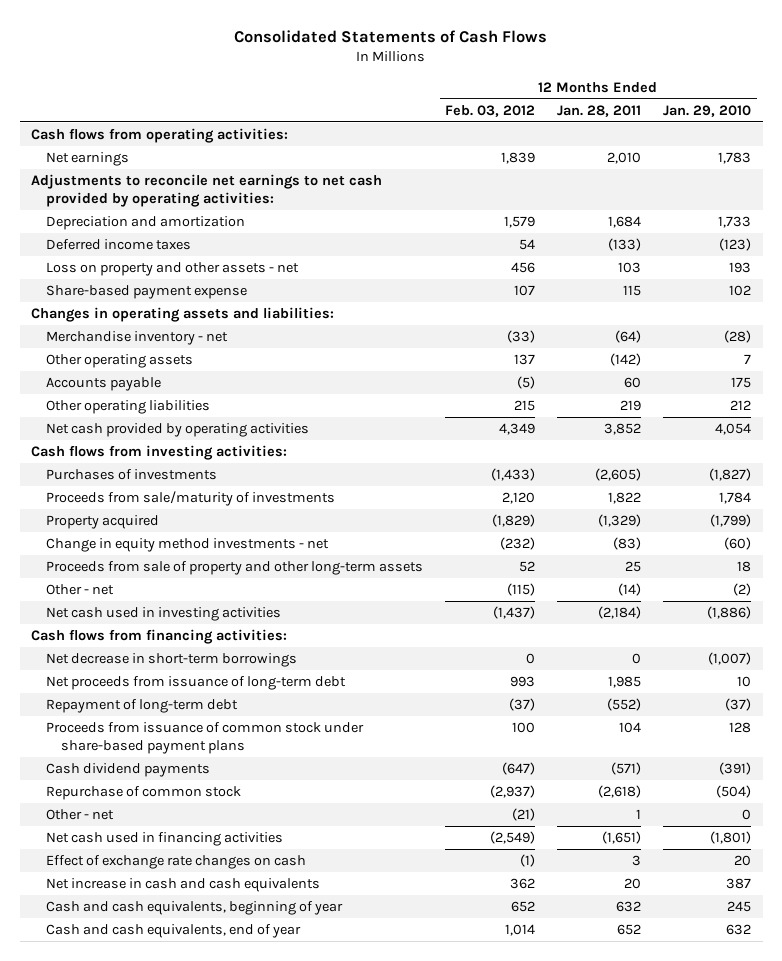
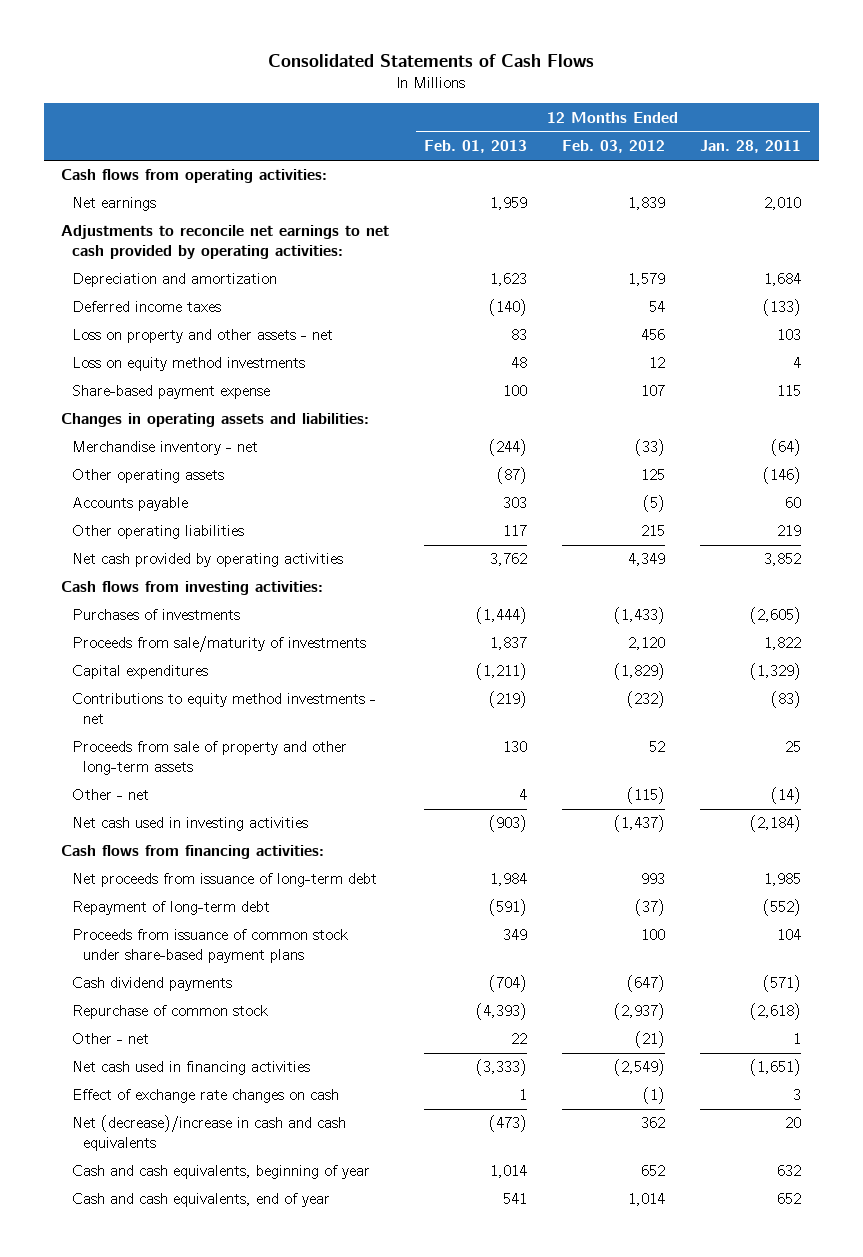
- | 12 Months Ended Feb. 03, 2012 | 12 Months Ended Jan. 28, 2011 | 12 Months Ended Jan. 29, 2010
+ | 12 Months Ended Feb. 01, 2013 | 12 Months Ended Feb. 03, 2012 | 12 Months Ended Jan. 28, 2011
+ Loss on equity method investments | 48 | 12 | 4
- Other operating assets | 137 | (142) | 7
+ Other operating assets | (87) | 125 | (146)
- Property acquired | (1,829) | (1,329) | (1,799)
- Change in equity method investments - net | (232) | (83) | (60)
+ Capital expenditures | (1,211) | (1,829) | (1,329)
+ Contributions to equity method investments - net | (219) | (232) | (83)
- Net decrease in short-term borrowings | 0 | 0 | (1,007)
- Net increase in cash and cash equivalents | 362 | 20 | 387
+ Net (decrease)/increase in cash and cash equivalents | (473) | 362 | 20

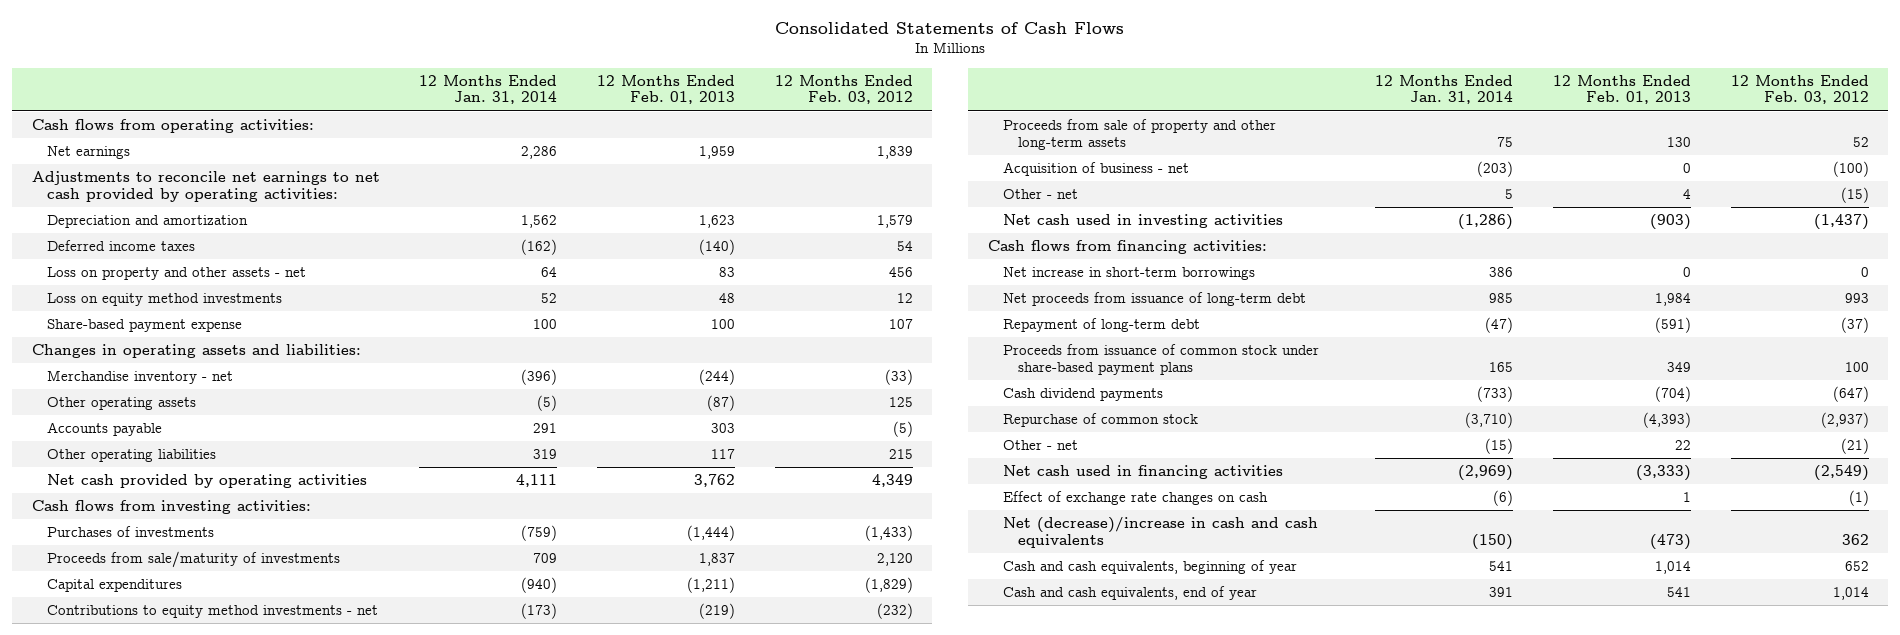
- | 12 Months Ended Feb. 01, 2013 | 12 Months Ended Feb. 03, 2012 | 12 Months Ended Jan. 28, 2011
+ | 12 Months Ended Jan. 31, 2014 | 12 Months Ended Feb. 01, 2013 | 12 Months Ended Feb. 03, 2012
- Other - net | 4 | (115) | (14)
+ Acquisition of business - net | (203) | 0 | (100)
+ Other - net | 5 | 4 | (15)
+ Net increase in short-term borrowings | 386 | 0 | 0

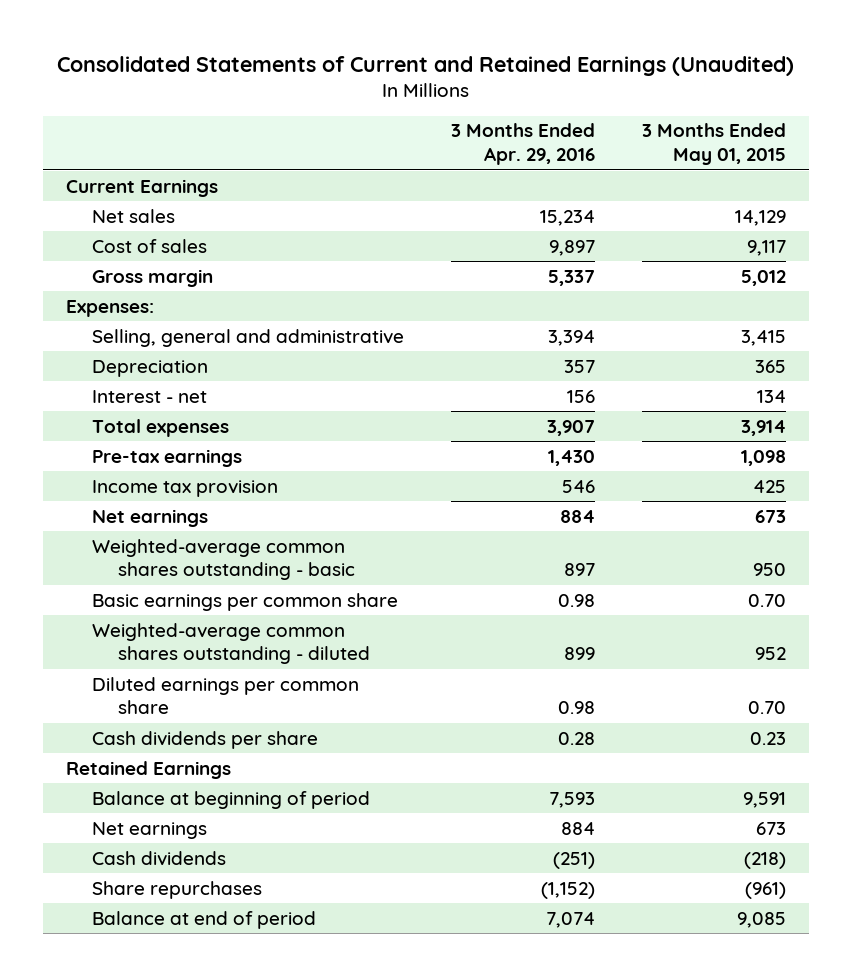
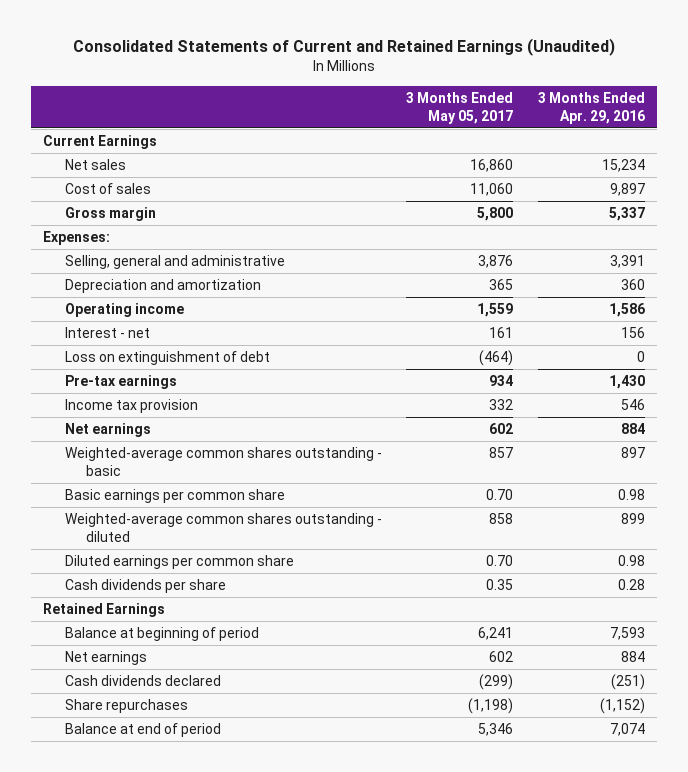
- | 3 Months Ended Apr. 29, 2016 | 3 Months Ended May 01, 2015
+ | 3 Months Ended May 05, 2017 | 3 Months Ended Apr. 29, 2016
- Selling, general and administrative | 3,394 | 3,415
- Depreciation | 357 | 365
+ Selling, general and administrative | 3,876 | 3,391
+ Depreciation and amortization | 365 | 360
+ Operating income | 1,559 | 1,586
- Total expenses | 3,907 | 3,914
+ Loss on extinguishment of debt | (464) | 0
- Cash dividends | (251) | (218)
+ Cash dividends declared | (299) | (251)

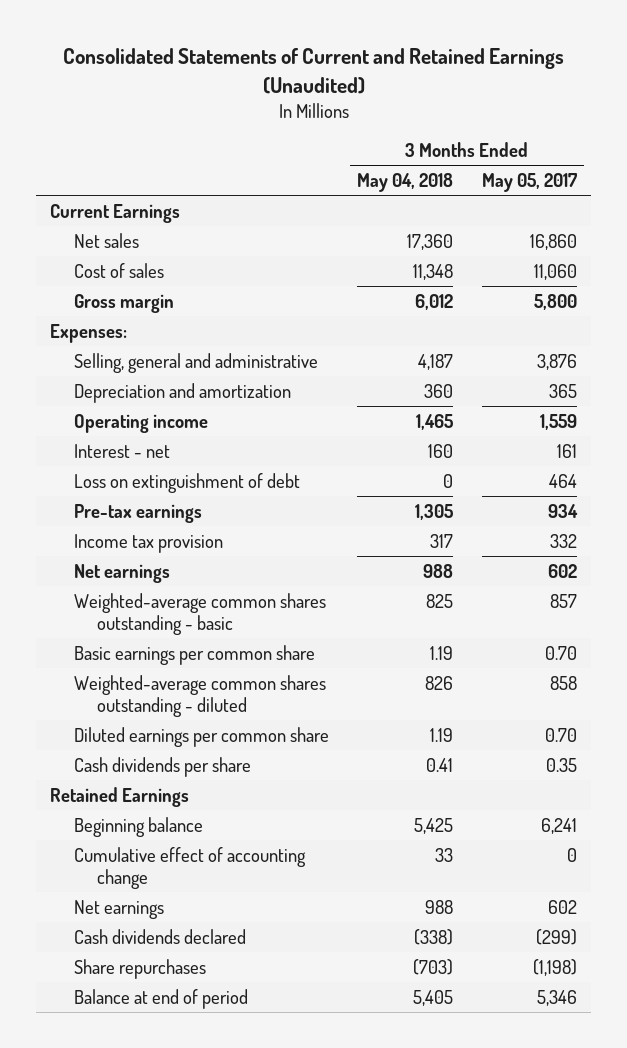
- | 3 Months Ended May 05, 2017 | 3 Months Ended Apr. 29, 2016
+ | 3 Months Ended May 04, 2018 | 3 Months Ended May 05, 2017
- Loss on extinguishment of debt | (464) | 0
+ Loss on extinguishment of debt | 0 | 464
- Balance at beginning of period | 6,241 | 7,593
+ Beginning balance | 5,425 | 6,241
+ Cumulative effect of accounting change | 33 | 0

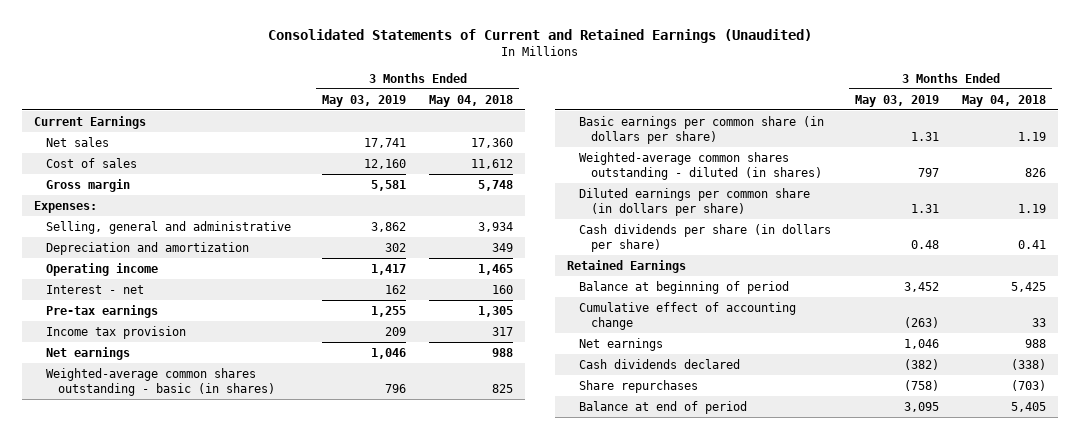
- | 3 Months Ended May 04, 2018 | 3 Months Ended May 05, 2017
+ | 3 Months Ended May 03, 2019 | 3 Months Ended May 04, 2018
- Cost of sales | 11,348 | 11,060
- Gross margin | 6,012 | 5,800
+ Cost of sales | 12,160 | 11,612
+ Gross margin | 5,581 | 5,748
- Selling, general and administrative | 4,187 | 3,876
- Depreciation and amortization | 360 | 365
+ Selling, general and administrative | 3,862 | 3,934
+ Depreciation and amortization | 302 | 349
- Loss on extinguishment of debt | 0 | 464
- Weighted-average common shares outstanding - basic | 825 | 857
- Basic earnings per common share | 1.19 | 0.70
- Weighted-average common shares outstanding - diluted | 826 | 858
- Diluted earnings per common share | 1.19 | 0.70
- Cash dividends per share | 0.41 | 0.35
+ Weighted-average common shares outstanding - basic (in shares) | 796 | 825
+ Basic earnings per common share (in dollars per share) | 1.31 | 1.19
+ Weighted-average common shares outstanding - diluted (in shares) | 797 | 826
+ Diluted earnings per common share (in dollars per share) | 1.31 | 1.19
+ Cash dividends per share (in dollars per share) | 0.48 | 0.41
- Beginning balance | 5,425 | 6,241
+ Balance at beginning of period | 3,452 | 5,425

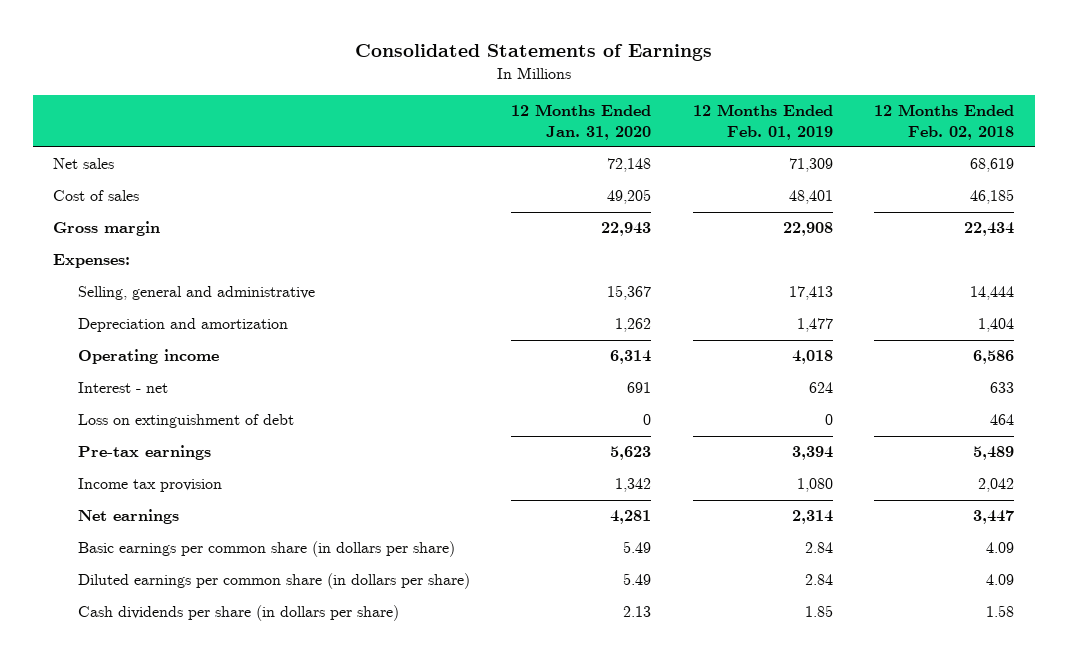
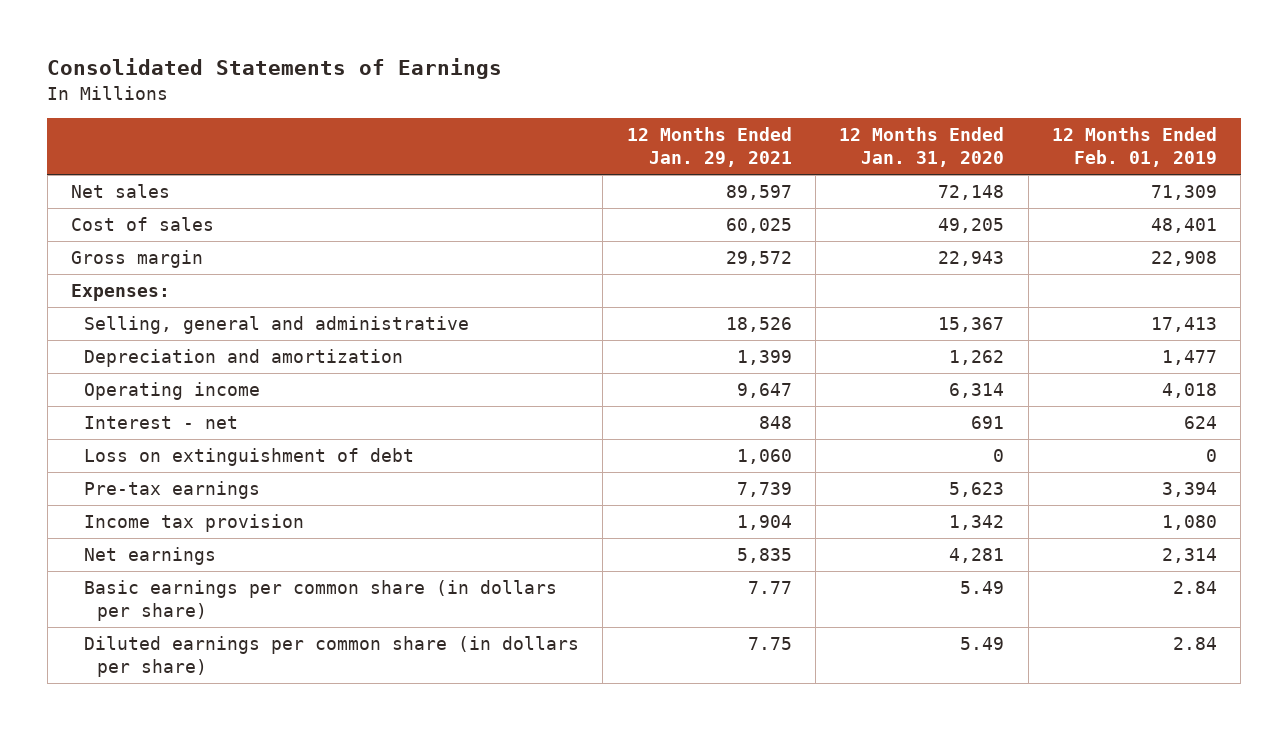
- | 12 Months Ended Jan. 31, 2020 | 12 Months Ended Feb. 01, 2019 | 12 Months Ended Feb. 02, 2018
+ | 12 Months Ended Jan. 29, 2021 | 12 Months Ended Jan. 31, 2020 | 12 Months Ended Feb. 01, 2019
- Cash dividends per share (in dollars per share) | 2.13 | 1.85 | 1.58

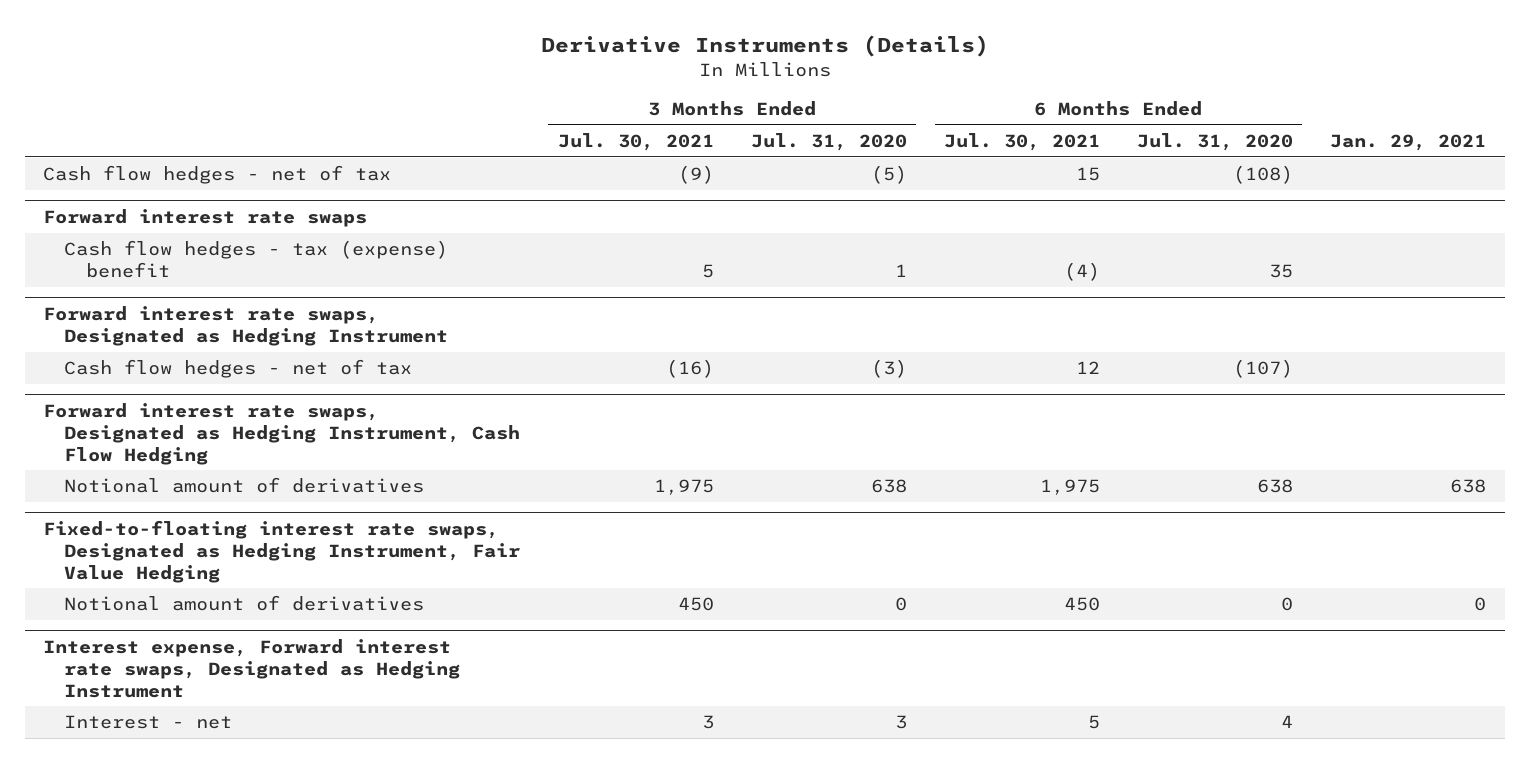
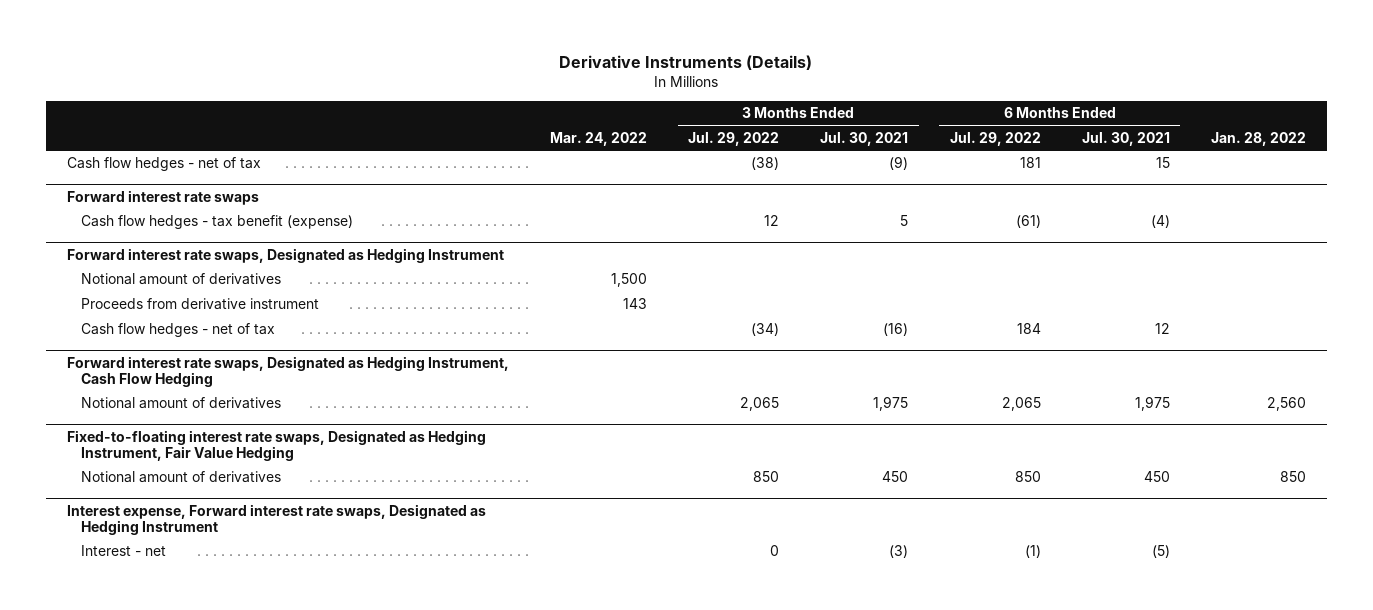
- | 3 Months Ended Jul. 30, 2021 | 3 Months Ended Jul. 31, 2020 | 6 Months Ended Jul. 30, 2021 | 6 Months Ended Jul. 31, 2020 | Jan. 29, 2021
+ | Mar. 24, 2022 | 3 Months Ended Jul. 29, 2022 | 3 Months Ended Jul. 30, 2021 | 6 Months Ended Jul. 29, 2022 | 6 Months Ended Jul. 30, 2021 | Jan. 28, 2022
@ Forward interest rate swaps
- Cash flow hedges - tax (expense) benefit | 5 | 1 | (4) | 35 |
+ Cash flow hedges - tax benefit (expense) | | 12 | 5 | (61) | (4) |
@ Forward interest rate swaps, Designated as Hedging Instrument
+ Notional amount of derivatives | 1,500 | | | | |
+ Proceeds from derivative instrument | 143 | | | | |
@ Interest expense, Forward interest rate swaps, Designated as Hedging Instrument
- Interest - net | 3 | 3 | 5 | 4 |
+ Interest - net | | 0 | (3) | (1) | (5) |

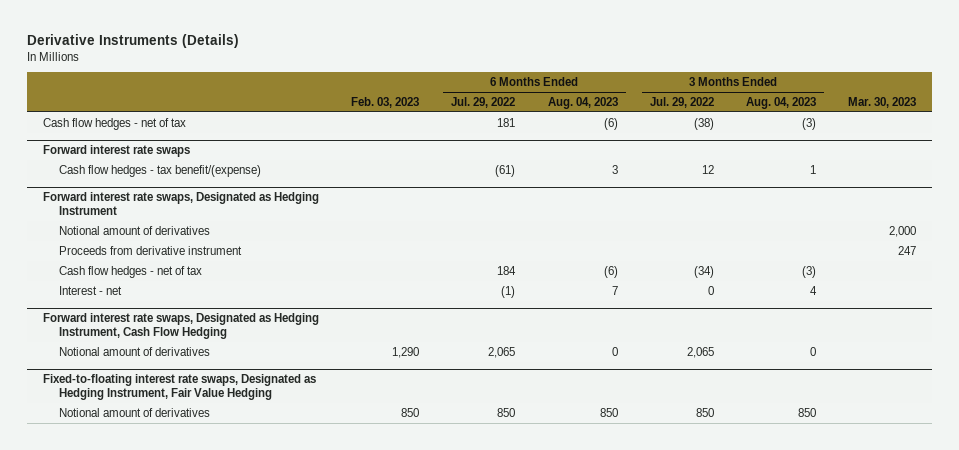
- | Mar. 24, 2022 | 3 Months Ended Jul. 29, 2022 | 3 Months Ended Jul. 30, 2021 | 6 Months Ended Jul. 29, 2022 | 6 Months Ended Jul. 30, 2021 | Jan. 28, 2022
+ | Feb. 03, 2023 | 6 Months Ended Jul. 29, 2022 | 6 Months Ended Aug. 04, 2023 | 3 Months Ended Jul. 29, 2022 | 3 Months Ended Aug. 04, 2023 | Mar. 30, 2023
@ Forward interest rate swaps
- Cash flow hedges - tax benefit (expense) | | 12 | 5 | (61) | (4) |
+ Cash flow hedges - tax benefit/(expense) | | (61) | 3 | 12 | 1 |
@ Forward interest rate swaps, Designated as Hedging Instrument
+ Interest - net | | (1) | 7 | 0 | 4 |
- Interest expense, Forward interest rate swaps, Designated as Hedging Instrument
- Interest - net | | 0 | (3) | (1) | (5) |

